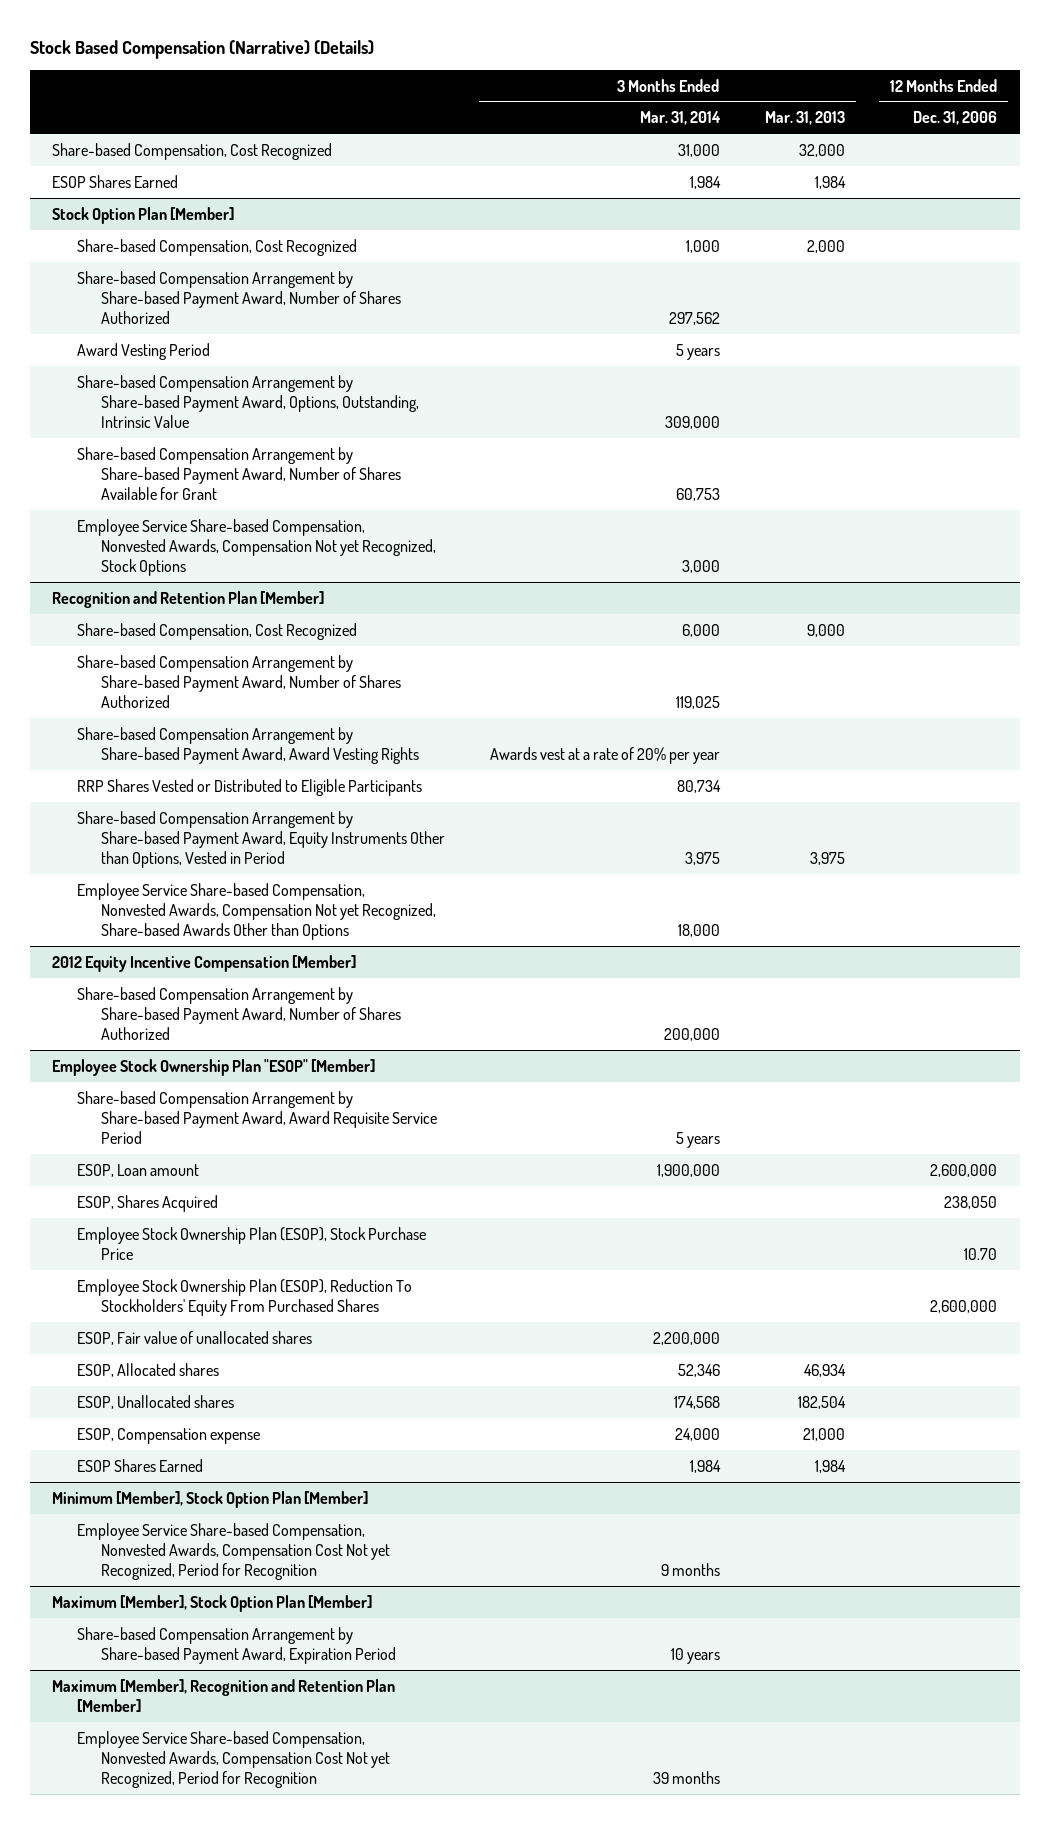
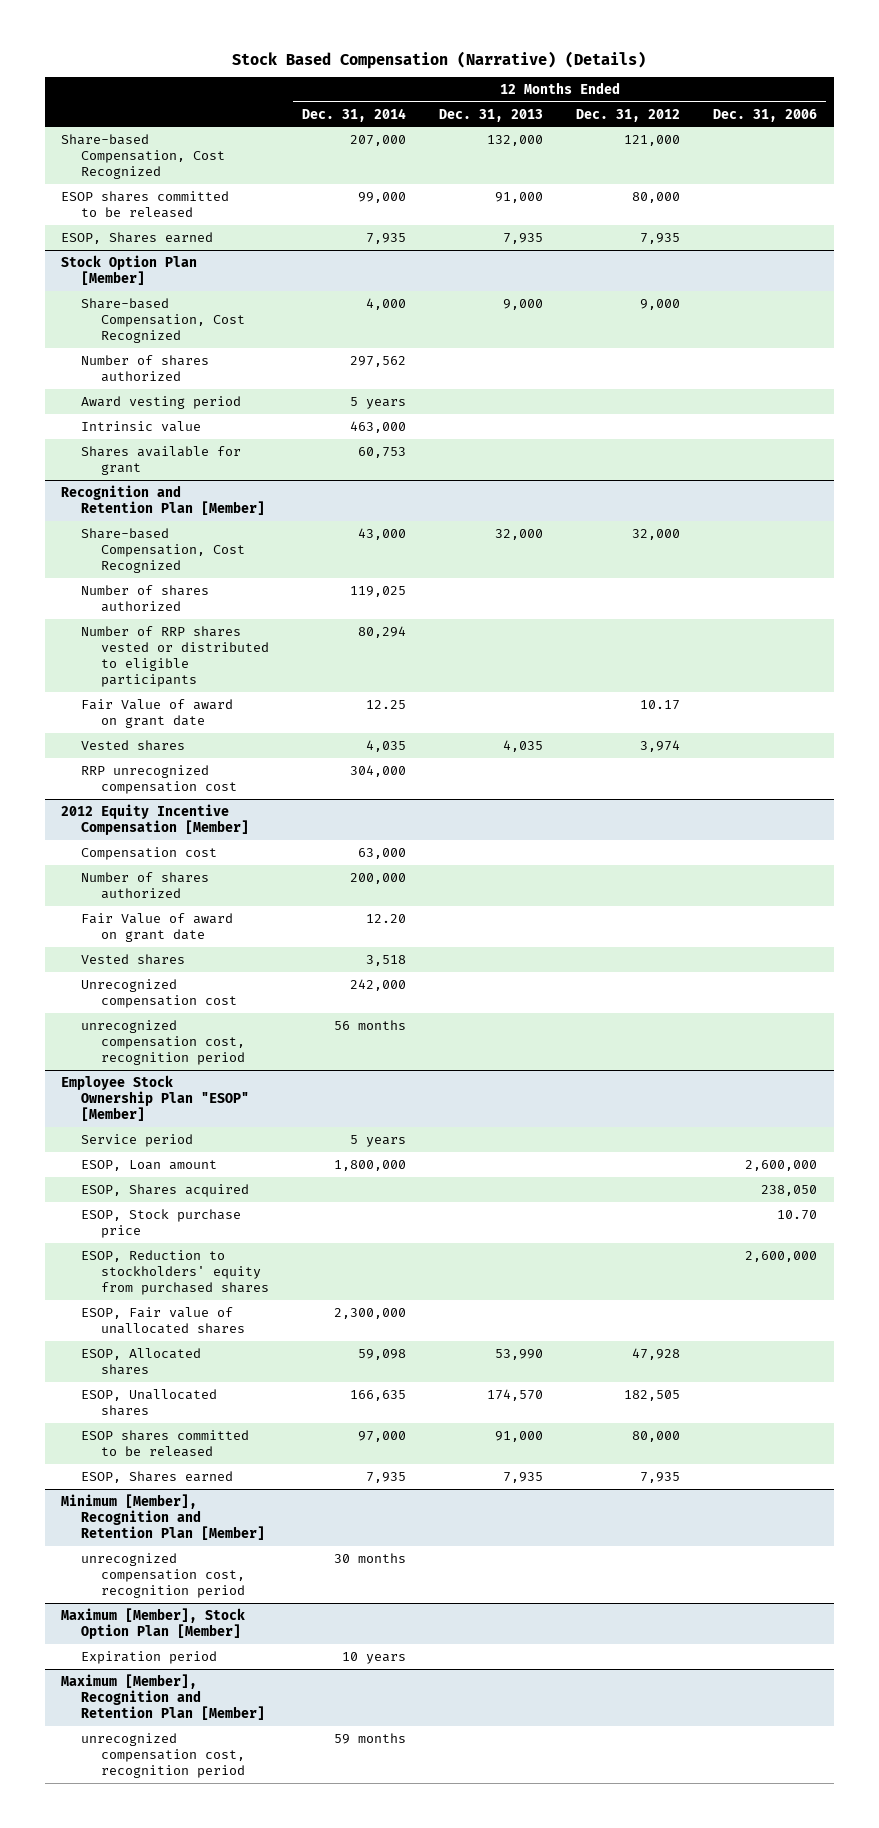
- | 3 Months Ended Mar. 31, 2014 | 3 Months Ended Mar. 31, 2013 | 12 Months Ended Dec. 31, 2006
+ | 12 Months Ended Dec. 31, 2014 | 12 Months Ended Dec. 31, 2013 | 12 Months Ended Dec. 31, 2012 | 12 Months Ended Dec. 31, 2006
- ESOP Shares Earned | 1,984 | 1,984 |
+ ESOP shares committed to be released | 99,000 | 91,000 | 80,000 |
+ ESOP, Shares earned | 7,935 | 7,935 | 7,935 |
@ Stock Option Plan [Member]
- Share-based Compensation Arrangement by Share-based Payment Award, Number of Shares Authorized | 297,562 | |
- Award Vesting Period | 5 years | |
- Share-based Compensation Arrangement by Share-based Payment Award, Options, Outstanding, Intrinsic Value | 309,000 | |
- Share-based Compensation Arrangement by Share-based Payment Award, Number of Shares Available for Grant | 60,753 | |
- Employee Service Share-based Compensation, Nonvested Awards, Compensation Not yet Recognized, Stock Options | 3,000 | |
+ Number of shares authorized | 297,562 | | |
+ Award vesting period | 5 years | | |
+ Intrinsic value | 463,000 | | |
+ Shares available for grant | 60,753 | | |
@ Recognition and Retention Plan [Member]
- Share-based Compensation Arrangement by Share-based Payment Award, Number of Shares Authorized | 119,025 | |
- Share-based Compensation Arrangement by Share-based Payment Award, Award Vesting Rights | Awards vest at a rate of 20% per year | |
- RRP Shares Vested or Distributed to Eligible Participants | 80,734 | |
- Share-based Compensation Arrangement by Share-based Payment Award, Equity Instruments Other than Options, Vested in Period | 3,975 | 3,975 |
- Employee Service Share-based Compensation, Nonvested Awards, Compensation Not yet Recognized, Share-based Awards Other than Options | 18,000 | |
+ Number of shares authorized | 119,025 | | |
+ Number of RRP shares vested or distributed to eligible participants | 80,294 | | |
+ Fair Value of award on grant date | 12.25 | | 10.17 |
+ Vested shares | 4,035 | 4,035 | 3,974 |
+ RRP unrecognized compensation cost | 304,000 | | |
@ 2012 Equity Incentive Compensation [Member]
- Share-based Compensation Arrangement by Share-based Payment Award, Number of Shares Authorized | 200,000 | |
+ Compensation cost | 63,000 | | |
+ Number of shares authorized | 200,000 | | |
+ Fair Value of award on grant date | 12.20 | | |
+ Vested shares | 3,518 | | |
+ Unrecognized compensation cost | 242,000 | | |
+ unrecognized compensation cost, recognition period | 56 months | | |
@ Employee Stock Ownership Plan "ESOP" [Member]
- Share-based Compensation Arrangement by Share-based Payment Award, Award Requisite Service Period | 5 years | |
+ Service period | 5 years | | |
- ESOP, Shares Acquired | | | 238,050
- Employee Stock Ownership Plan (ESOP), Stock Purchase Price | | | 10.70
- Employee Stock Ownership Plan (ESOP), Reduction To Stockholders' Equity From Purchased Shares | | | 2,600,000
+ ESOP, Shares acquired | | | | 238,050
+ ESOP, Stock purchase price | | | | 10.70
+ ESOP, Reduction to stockholders' equity from purchased shares | | | | 2,600,000
- ESOP, Compensation expense | 24,000 | 21,000 |
- ESOP Shares Earned | 1,984 | 1,984 |
- Minimum [Member], Stock Option Plan [Member]
- Employee Service Share-based Compensation, Nonvested Awards, Compensation Cost Not yet Recognized, Period for Recognition | 9 months | |
@ Employee Stock Ownership Plan "ESOP" [Member]
+ ESOP shares committed to be released | 97,000 | 91,000 | 80,000 |
+ ESOP, Shares earned | 7,935 | 7,935 | 7,935 |
+ Minimum [Member], Recognition and Retention Plan [Member]
+ unrecognized compensation cost, recognition period | 30 months | | |
@ Maximum [Member], Stock Option Plan [Member]
- Share-based Compensation Arrangement by Share-based Payment Award, Expiration Period | 10 years | |
+ Expiration period | 10 years | | |
@ Maximum [Member], Recognition and Retention Plan [Member]
- Employee Service Share-based Compensation, Nonvested Awards, Compensation Cost Not yet Recognized, Period for Recognition | 39 months | |
+ unrecognized compensation cost, recognition period | 59 months | | |

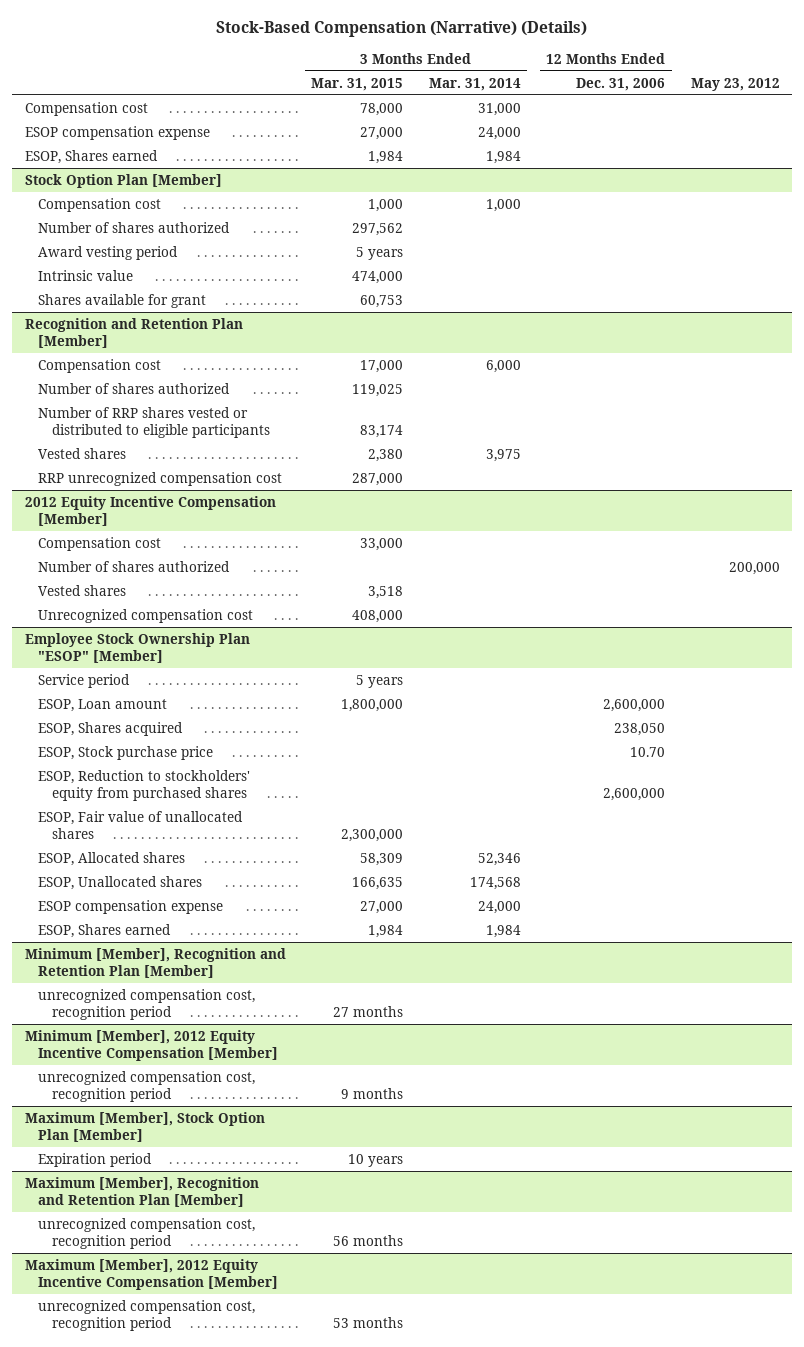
- Stock Based Compensation (Narrative) (Details)
+ Stock-Based Compensation (Narrative) (Details)
- | 12 Months Ended Dec. 31, 2014 | 12 Months Ended Dec. 31, 2013 | 12 Months Ended Dec. 31, 2012 | 12 Months Ended Dec. 31, 2006
+ | 3 Months Ended Mar. 31, 2015 | 3 Months Ended Mar. 31, 2014 | 12 Months Ended Dec. 31, 2006 | May 23, 2012
- Share-based Compensation, Cost Recognized | 207,000 | 132,000 | 121,000 |
- ESOP shares committed to be released | 99,000 | 91,000 | 80,000 |
+ Compensation cost | 78,000 | 31,000 | |
+ ESOP compensation expense | 27,000 | 24,000 | |
@ Stock Option Plan [Member]
- Share-based Compensation, Cost Recognized | 4,000 | 9,000 | 9,000 |
+ Compensation cost | 1,000 | 1,000 | |
@ Recognition and Retention Plan [Member]
- Share-based Compensation, Cost Recognized | 43,000 | 32,000 | 32,000 |
+ Compensation cost | 17,000 | 6,000 | |
- Fair Value of award on grant date | 12.25 | | 10.17 |
@ 2012 Equity Incentive Compensation [Member]
- Fair Value of award on grant date | 12.20 | | |
- unrecognized compensation cost, recognition period | 56 months | | |
@ Employee Stock Ownership Plan "ESOP" [Member]
- ESOP shares committed to be released | 97,000 | 91,000 | 80,000 |
+ ESOP compensation expense | 27,000 | 24,000 | |
+ Minimum [Member], 2012 Equity Incentive Compensation [Member]
+ unrecognized compensation cost, recognition period | 9 months | | |
+ Maximum [Member], 2012 Equity Incentive Compensation [Member]
+ unrecognized compensation cost, recognition period | 53 months | | |

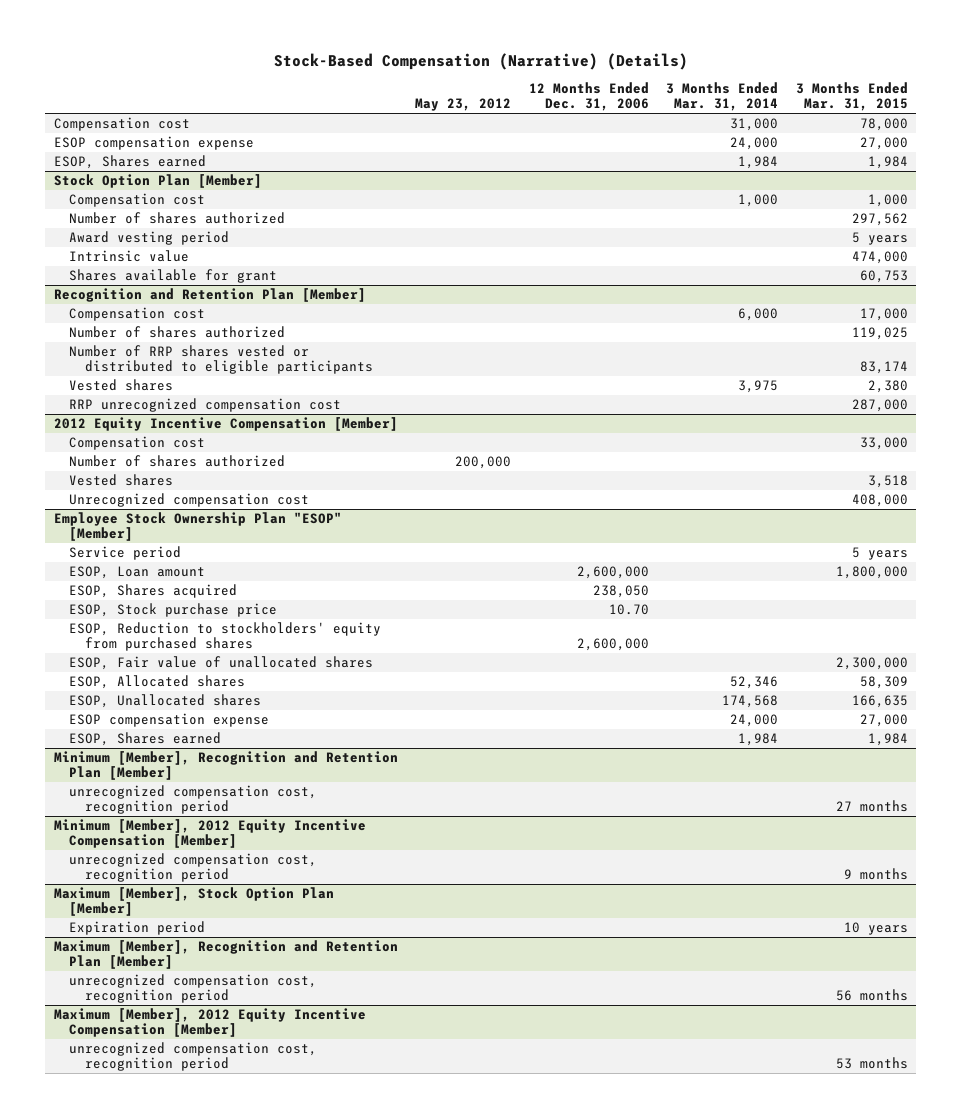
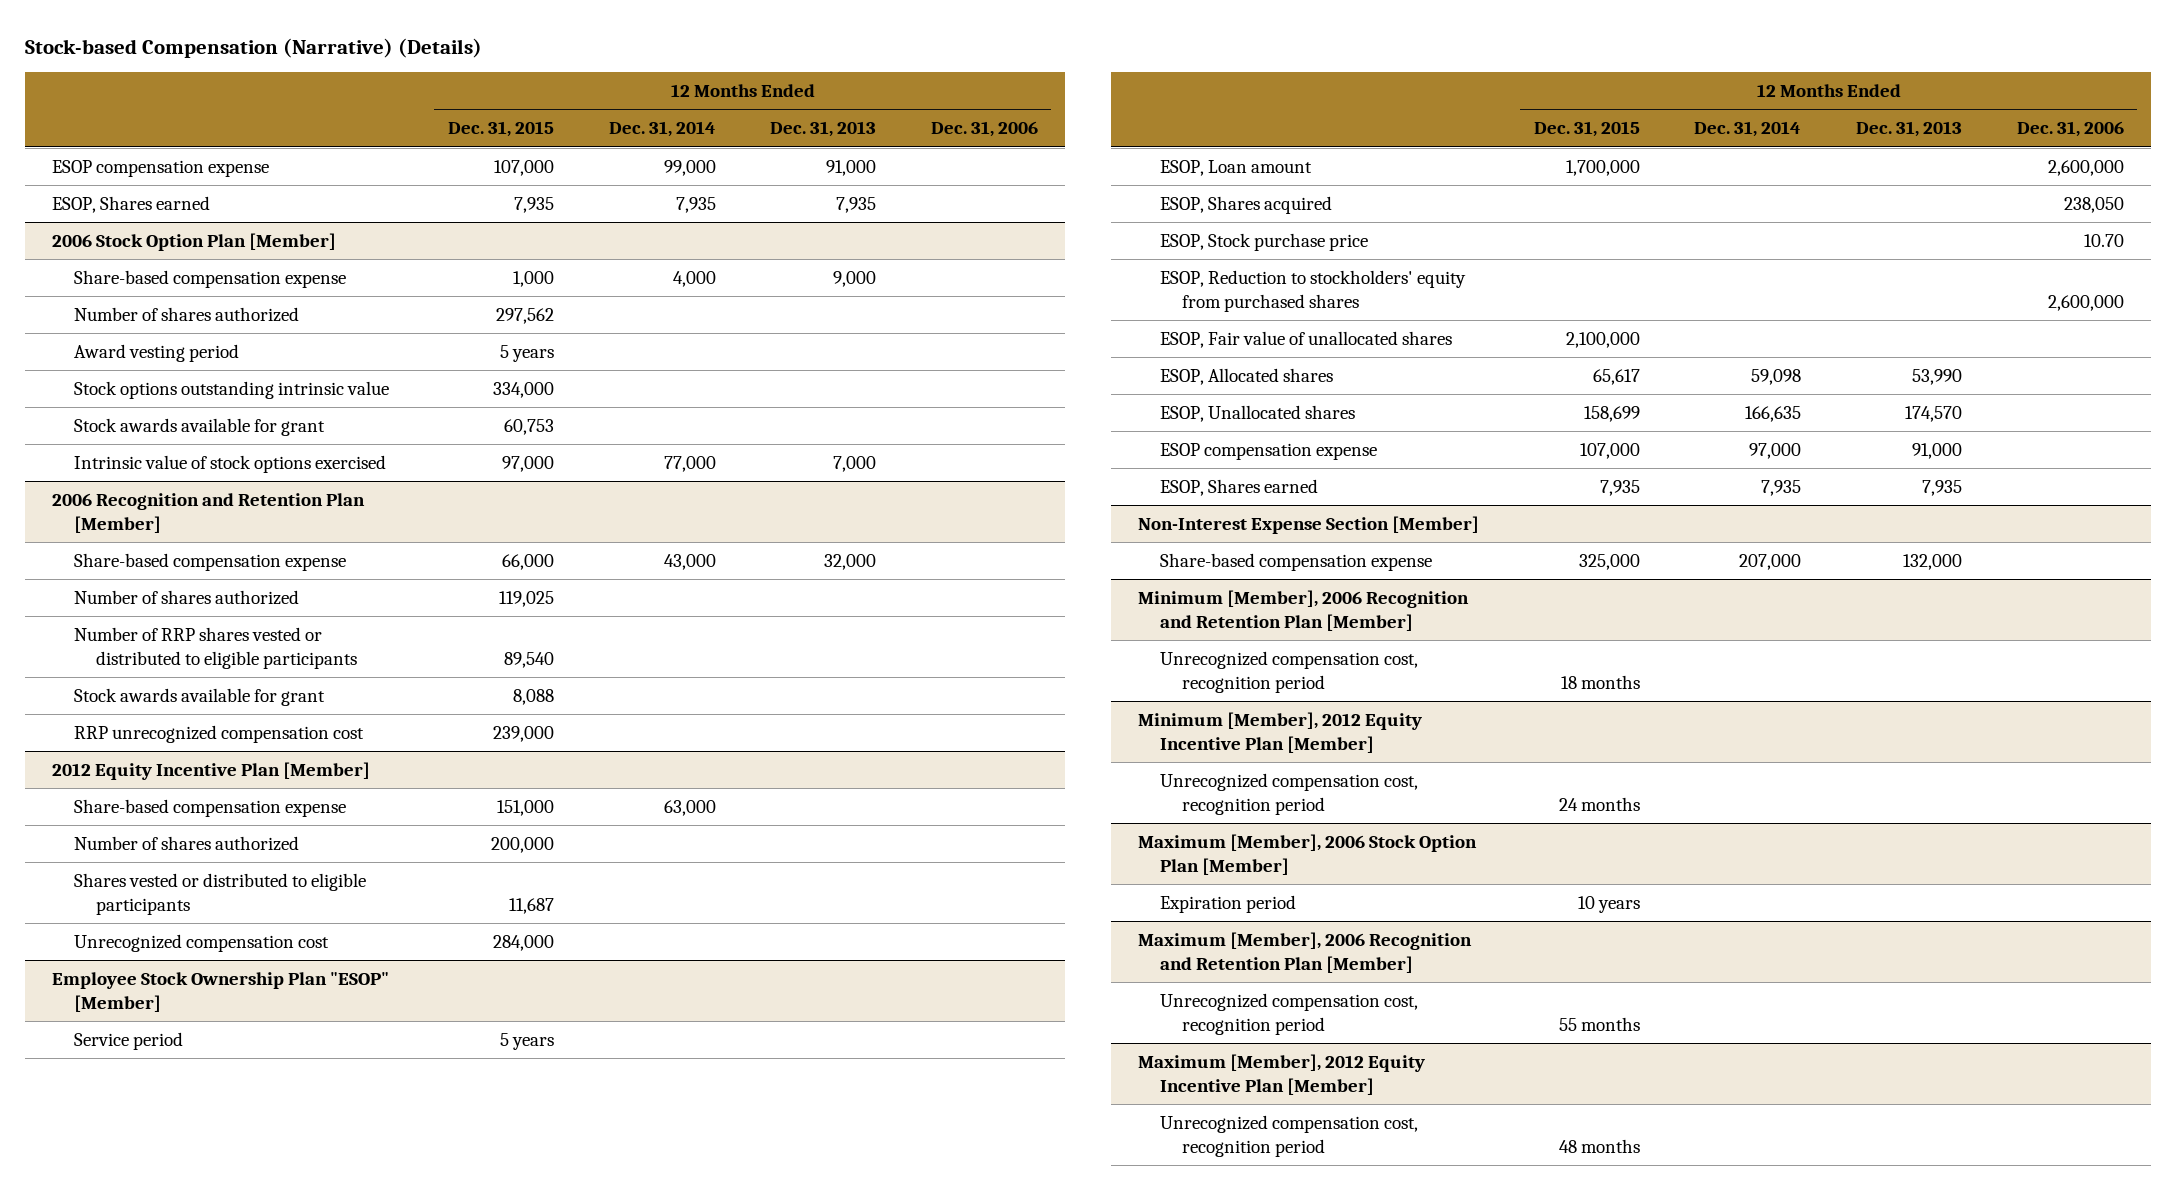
- Stock-Based Compensation (Narrative) (Details)
+ Stock-based Compensation (Narrative) (Details)
- | May 23, 2012 | 12 Months Ended Dec. 31, 2006 | 3 Months Ended Mar. 31, 2014 | 3 Months Ended Mar. 31, 2015
+ | 12 Months Ended Dec. 31, 2015 | 12 Months Ended Dec. 31, 2014 | 12 Months Ended Dec. 31, 2013 | 12 Months Ended Dec. 31, 2006
- Compensation cost | | | 31,000 | 78,000
- Stock Option Plan [Member]
- Compensation cost | | | 1,000 | 1,000
+ 2006 Stock Option Plan [Member]
+ Share-based compensation expense | 1,000 | 4,000 | 9,000 |
- Intrinsic value | | | | 474,000
- Shares available for grant | | | | 60,753
- Recognition and Retention Plan [Member]
- Compensation cost | | | 6,000 | 17,000
+ Stock options outstanding intrinsic value | 334,000 | | |
+ Stock awards available for grant | 60,753 | | |
+ Intrinsic value of stock options exercised | 97,000 | 77,000 | 7,000 |
+ 2006 Recognition and Retention Plan [Member]
+ Share-based compensation expense | 66,000 | 43,000 | 32,000 |
- Vested shares | | | 3,975 | 2,380
+ Stock awards available for grant | 8,088 | | |
- 2012 Equity Incentive Compensation [Member]
- Compensation cost | | | | 33,000
+ 2012 Equity Incentive Plan [Member]
+ Share-based compensation expense | 151,000 | 63,000 | |
- Vested shares | | | | 3,518
+ Shares vested or distributed to eligible participants | 11,687 | | |
- Minimum [Member], Recognition and Retention Plan [Member]
- unrecognized compensation cost, recognition period | | | | 27 months
- Minimum [Member], 2012 Equity Incentive Compensation [Member]
- unrecognized compensation cost, recognition period | | | | 9 months
- Maximum [Member], Stock Option Plan [Member]
+ Non-Interest Expense Section [Member]
+ Share-based compensation expense | 325,000 | 207,000 | 132,000 |
+ Minimum [Member], 2006 Recognition and Retention Plan [Member]
+ Unrecognized compensation cost, recognition period | 18 months | | |
+ Minimum [Member], 2012 Equity Incentive Plan [Member]
+ Unrecognized compensation cost, recognition period | 24 months | | |
+ Maximum [Member], 2006 Stock Option Plan [Member]
- Maximum [Member], Recognition and Retention Plan [Member]
- unrecognized compensation cost, recognition period | | | | 56 months
- Maximum [Member], 2012 Equity Incentive Compensation [Member]
- unrecognized compensation cost, recognition period | | | | 53 months
+ Maximum [Member], 2006 Recognition and Retention Plan [Member]
+ Unrecognized compensation cost, recognition period | 55 months | | |
+ Maximum [Member], 2012 Equity Incentive Plan [Member]
+ Unrecognized compensation cost, recognition period | 48 months | | |

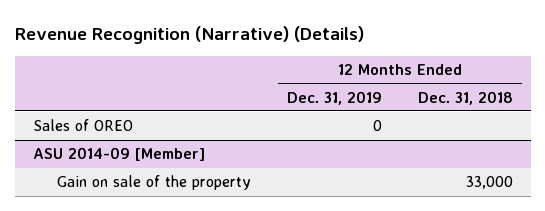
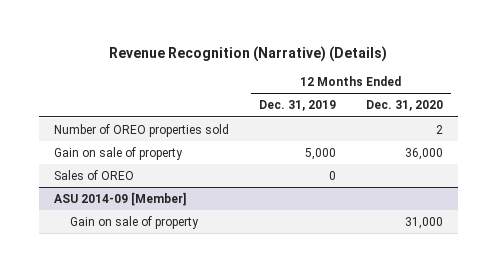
- | 12 Months Ended Dec. 31, 2019 | 12 Months Ended Dec. 31, 2018
+ | 12 Months Ended Dec. 31, 2019 | 12 Months Ended Dec. 31, 2020
+ Number of OREO properties sold | | 2
+ Gain on sale of property | 5,000 | 36,000
@ ASU 2014-09 [Member]
- Gain on sale of the property | | 33,000
+ Gain on sale of property | | 31,000

